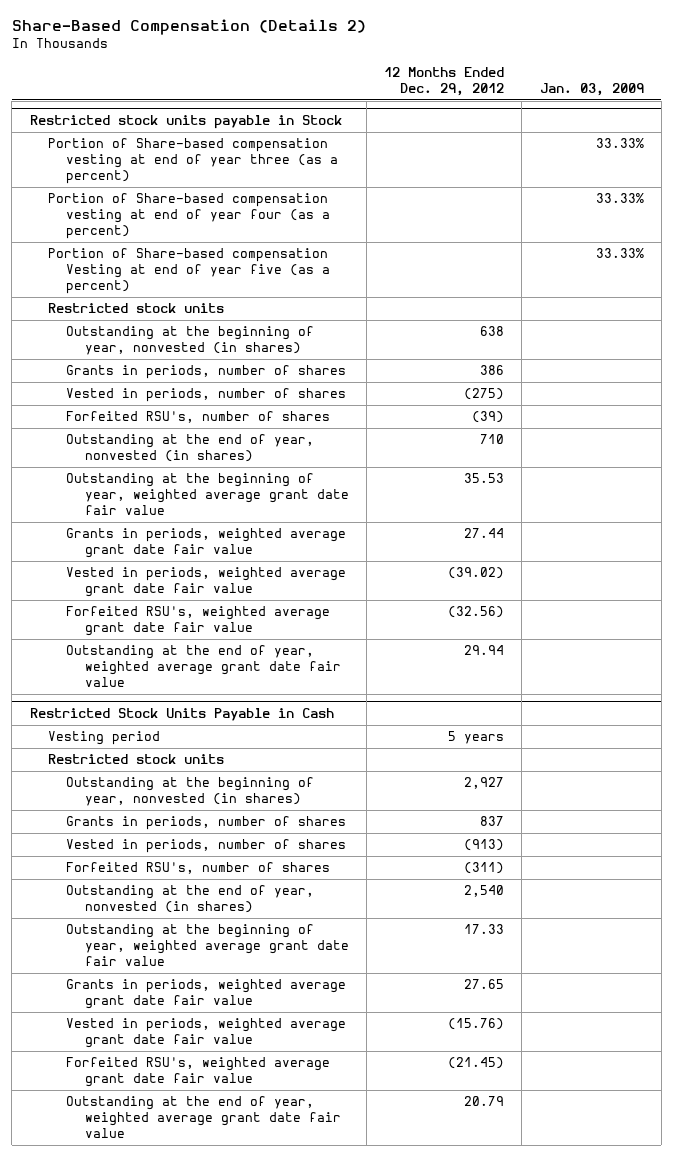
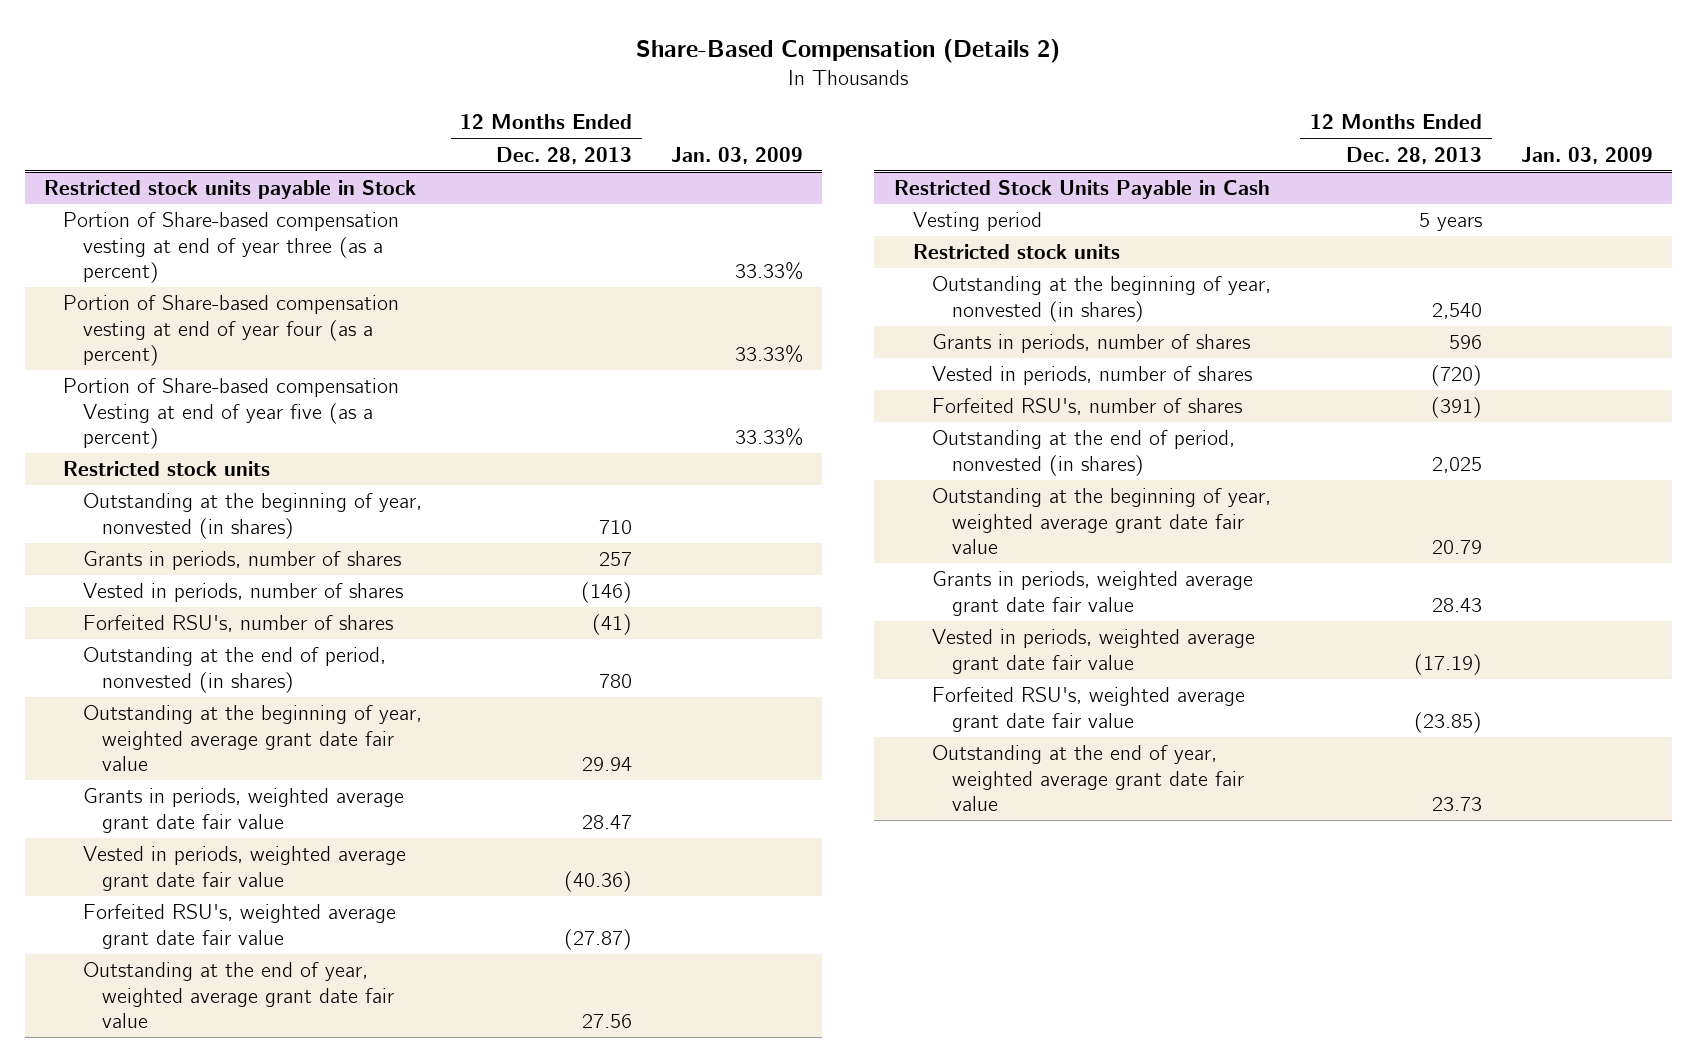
- | 12 Months Ended Dec. 29, 2012 | Jan. 03, 2009
+ | 12 Months Ended Dec. 28, 2013 | Jan. 03, 2009
@ Restricted stock units payable in Stock
- Outstanding at the end of year, nonvested (in shares) | 710 |
+ Outstanding at the end of period, nonvested (in shares) | 780 |
@ Restricted Stock Units Payable in Cash
- Outstanding at the end of year, nonvested (in shares) | 2,540 |
+ Outstanding at the end of period, nonvested (in shares) | 2,025 |

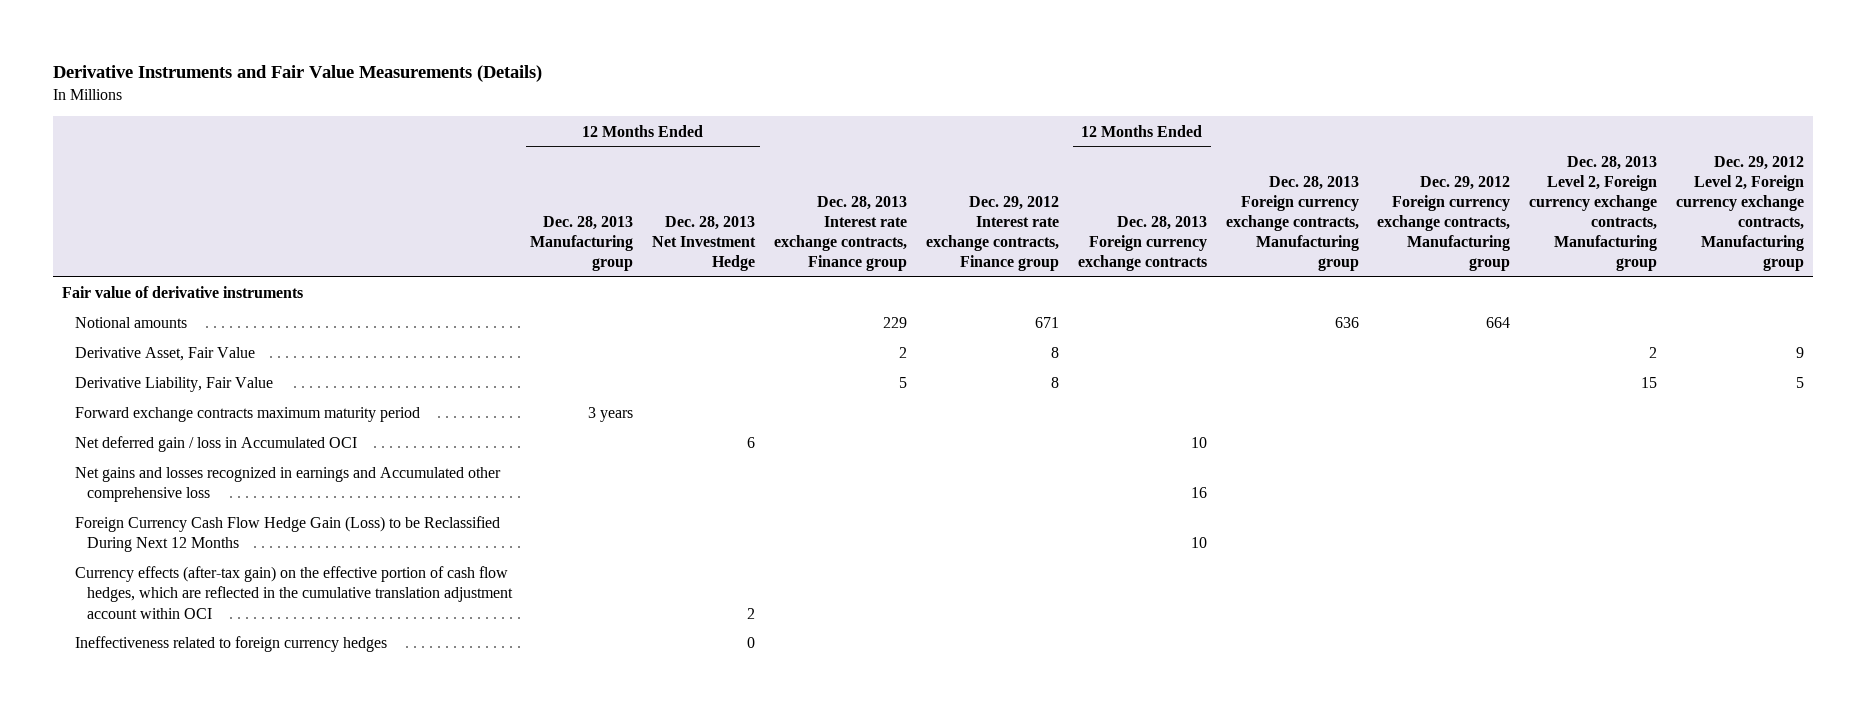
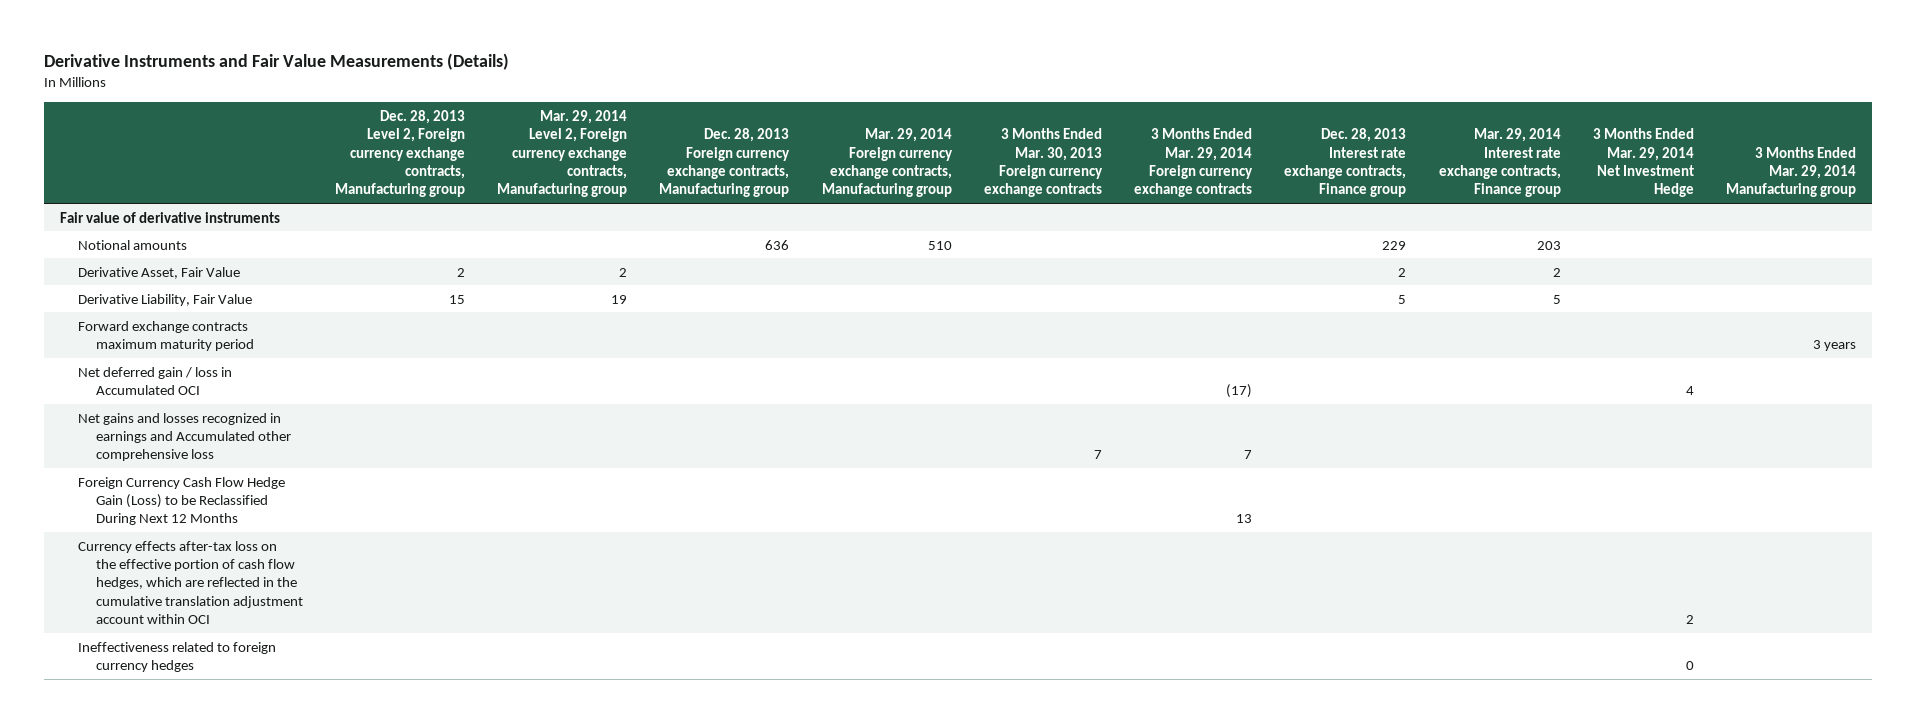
- | 12 Months Ended Dec. 28, 2013 Manufacturing group | 12 Months Ended Dec. 28, 2013 Net Investment Hedge | Dec. 28, 2013 Interest rate exchange contracts, Finance group | Dec. 29, 2012 Interest rate exchange contracts, Finance group | 12 Months Ended Dec. 28, 2013 Foreign currency exchange contracts | Dec. 28, 2013 Foreign currency exchange contracts, Manufacturing group | Dec. 29, 2012 Foreign currency exchange contracts, Manufacturing group | Dec. 28, 2013 Level 2, Foreign currency exchange contracts, Manufacturing group | Dec. 29, 2012 Level 2, Foreign currency exchange contracts, Manufacturing group
+ | Dec. 28, 2013 Level 2, Foreign currency exchange contracts, Manufacturing group | Mar. 29, 2014 Level 2, Foreign currency exchange contracts, Manufacturing group | Dec. 28, 2013 Foreign currency exchange contracts, Manufacturing group | Mar. 29, 2014 Foreign currency exchange contracts, Manufacturing group | 3 Months Ended Mar. 30, 2013 Foreign currency exchange contracts | 3 Months Ended Mar. 29, 2014 Foreign currency exchange contracts | Dec. 28, 2013 Interest rate exchange contracts, Finance group | Mar. 29, 2014 Interest rate exchange contracts, Finance group | 3 Months Ended Mar. 29, 2014 Net Investment Hedge | 3 Months Ended Mar. 29, 2014 Manufacturing group
- Currency effects (after-tax gain) on the effective portion of cash flow hedges, which are reflected in the cumulative translation adjustment account within OCI | | 2 | | | | | | |
+ Currency effects after-tax loss on the effective portion of cash flow hedges, which are reflected in the cumulative translation adjustment account within OCI | | | | | | | | | 2 |

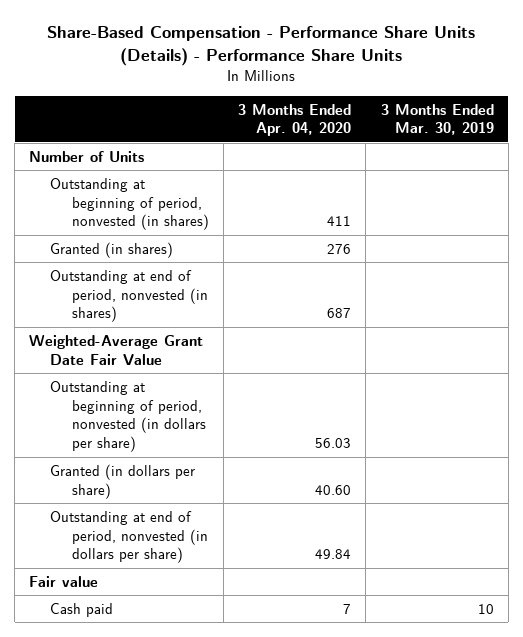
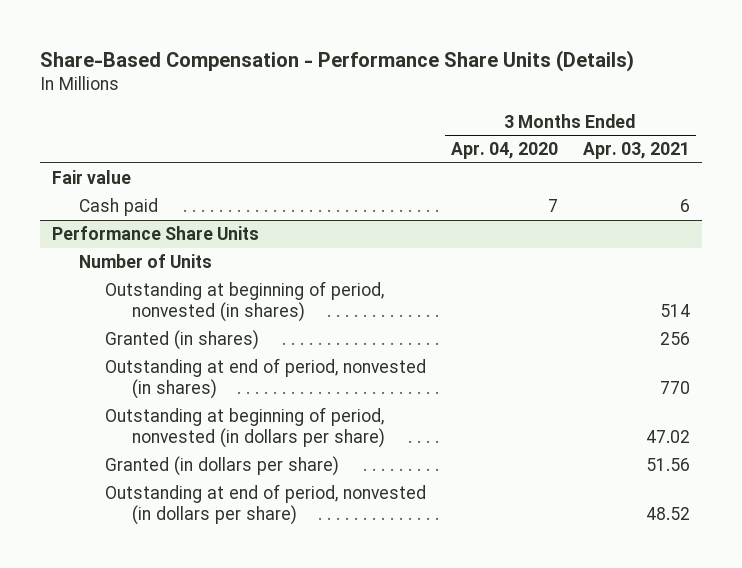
- Share-Based Compensation - Performance Share Units (Details) - Performance Share Units
+ Share-Based Compensation - Performance Share Units (Details)
- | 3 Months Ended Apr. 04, 2020 | 3 Months Ended Mar. 30, 2019
+ | 3 Months Ended Apr. 04, 2020 | 3 Months Ended Apr. 03, 2021
- Number of Units
- Outstanding at beginning of period, nonvested (in shares) | 411 |
- Granted (in shares) | 276 |
- Outstanding at end of period, nonvested (in shares) | 687 |
- Weighted-Average Grant Date Fair Value
- Outstanding at beginning of period, nonvested (in dollars per share) | 56.03 |
- Granted (in dollars per share) | 40.60 |
- Outstanding at end of period, nonvested (in dollars per share) | 49.84 |
+ Performance Share Units
+ Number of Units
+ Outstanding at beginning of period, nonvested (in shares) | | 514
+ Granted (in shares) | | 256
+ Outstanding at end of period, nonvested (in shares) | | 770
+ Outstanding at beginning of period, nonvested (in dollars per share) | | 47.02
+ Granted (in dollars per share) | | 51.56
+ Outstanding at end of period, nonvested (in dollars per share) | | 48.52

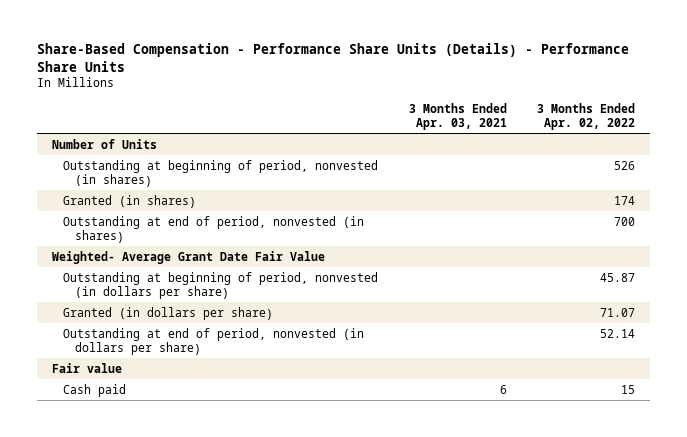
- Share-Based Compensation - Performance Share Units (Details)
+ Share-Based Compensation - Performance Share Units (Details) - Performance Share Units
- | 3 Months Ended Apr. 04, 2020 | 3 Months Ended Apr. 03, 2021
+ | 3 Months Ended Apr. 03, 2021 | 3 Months Ended Apr. 02, 2022
+ Number of Units
+ Outstanding at beginning of period, nonvested (in shares) | | 526
+ Granted (in shares) | | 174
+ Outstanding at end of period, nonvested (in shares) | | 700
+ Weighted- Average Grant Date Fair Value
+ Outstanding at beginning of period, nonvested (in dollars per share) | | 45.87
+ Granted (in dollars per share) | | 71.07
+ Outstanding at end of period, nonvested (in dollars per share) | | 52.14
- Performance Share Units
- Number of Units
- Outstanding at beginning of period, nonvested (in shares) | | 514
- Granted (in shares) | | 256
- Outstanding at end of period, nonvested (in shares) | | 770
- Outstanding at beginning of period, nonvested (in dollars per share) | | 47.02
- Granted (in dollars per share) | | 51.56
- Outstanding at end of period, nonvested (in dollars per share) | | 48.52

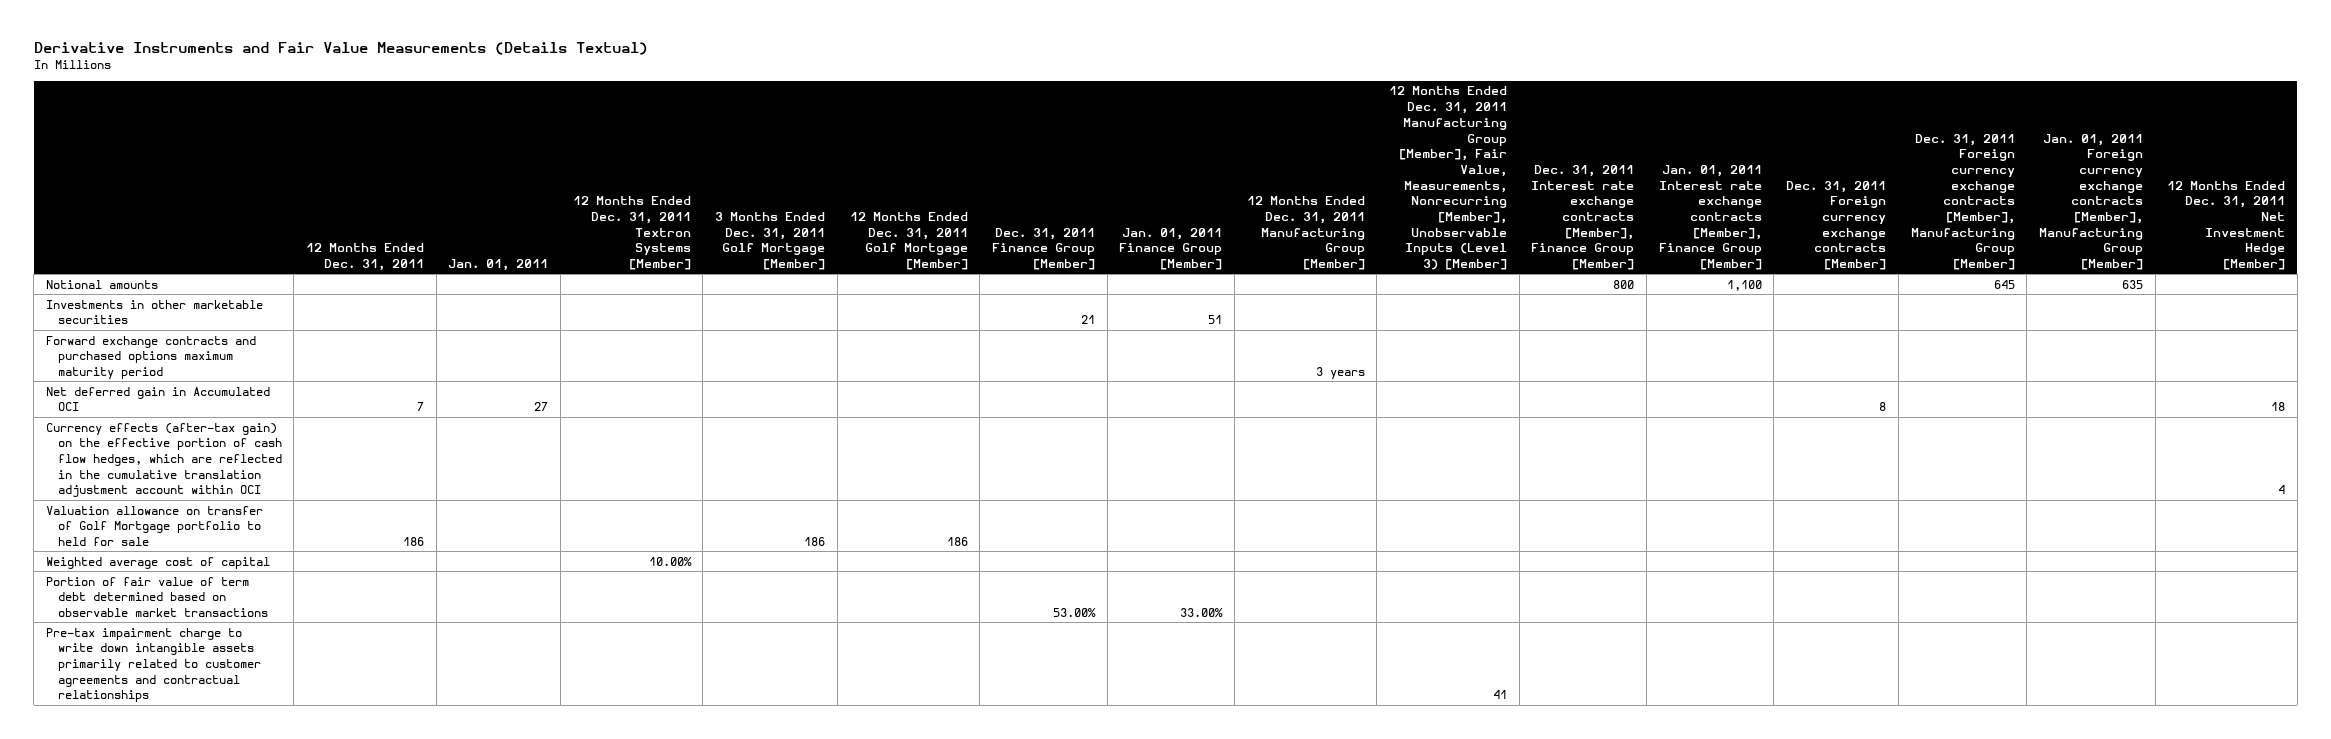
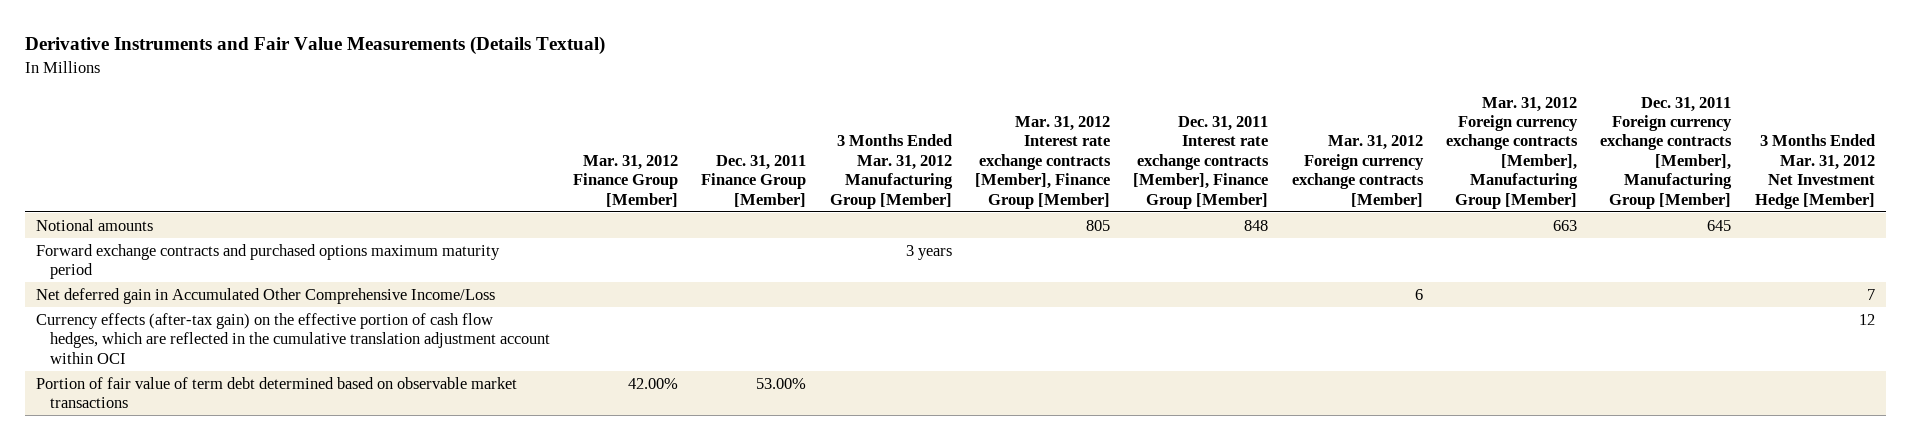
- | 12 Months Ended Dec. 31, 2011 | Jan. 01, 2011 | 12 Months Ended Dec. 31, 2011 Textron Systems [Member] | 3 Months Ended Dec. 31, 2011 Golf Mortgage [Member] | 12 Months Ended Dec. 31, 2011 Golf Mortgage [Member] | Dec. 31, 2011 Finance Group [Member] | Jan. 01, 2011 Finance Group [Member] | 12 Months Ended Dec. 31, 2011 Manufacturing Group [Member] | 12 Months Ended Dec. 31, 2011 Manufacturing Group [Member], Fair Value, Measurements, Nonrecurring [Member], Unobservable Inputs (Level 3) [Member] | Dec. 31, 2011 Interest rate exchange contracts [Member], Finance Group [Member] | Jan. 01, 2011 Interest rate exchange contracts [Member], Finance Group [Member] | Dec. 31, 2011 Foreign currency exchange contracts [Member] | Dec. 31, 2011 Foreign currency exchange contracts [Member], Manufacturing Group [Member] | Jan. 01, 2011 Foreign currency exchange contracts [Member], Manufacturing Group [Member] | 12 Months Ended Dec. 31, 2011 Net Investment Hedge [Member]
+ | Mar. 31, 2012 Finance Group [Member] | Dec. 31, 2011 Finance Group [Member] | 3 Months Ended Mar. 31, 2012 Manufacturing Group [Member] | Mar. 31, 2012 Interest rate exchange contracts [Member], Finance Group [Member] | Dec. 31, 2011 Interest rate exchange contracts [Member], Finance Group [Member] | Mar. 31, 2012 Foreign currency exchange contracts [Member] | Mar. 31, 2012 Foreign currency exchange contracts [Member], Manufacturing Group [Member] | Dec. 31, 2011 Foreign currency exchange contracts [Member], Manufacturing Group [Member] | 3 Months Ended Mar. 31, 2012 Net Investment Hedge [Member]
- Notional amounts | | | | | | | | | | 800 | 1,100 | | 645 | 635 |
- Investments in other marketable securities | | | | | | 21 | 51 | | | | | | | |
+ Notional amounts | | | | 805 | 848 | | 663 | 645 |
- Net deferred gain in Accumulated OCI | 7 | 27 | | | | | | | | | | 8 | | | 18
+ Net deferred gain in Accumulated Other Comprehensive Income/Loss | | | | | | 6 | | | 7
- Valuation allowance on transfer of Golf Mortgage portfolio to held for sale | 186 | | | 186 | 186 | | | | | | | | | |
- Weighted average cost of capital | | | 10.00% | | | | | | | | | | | |
- Pre-tax impairment charge to write down intangible assets primarily related to customer agreements and contractual relationships | | | | | | | | | 41 | | | | | |

